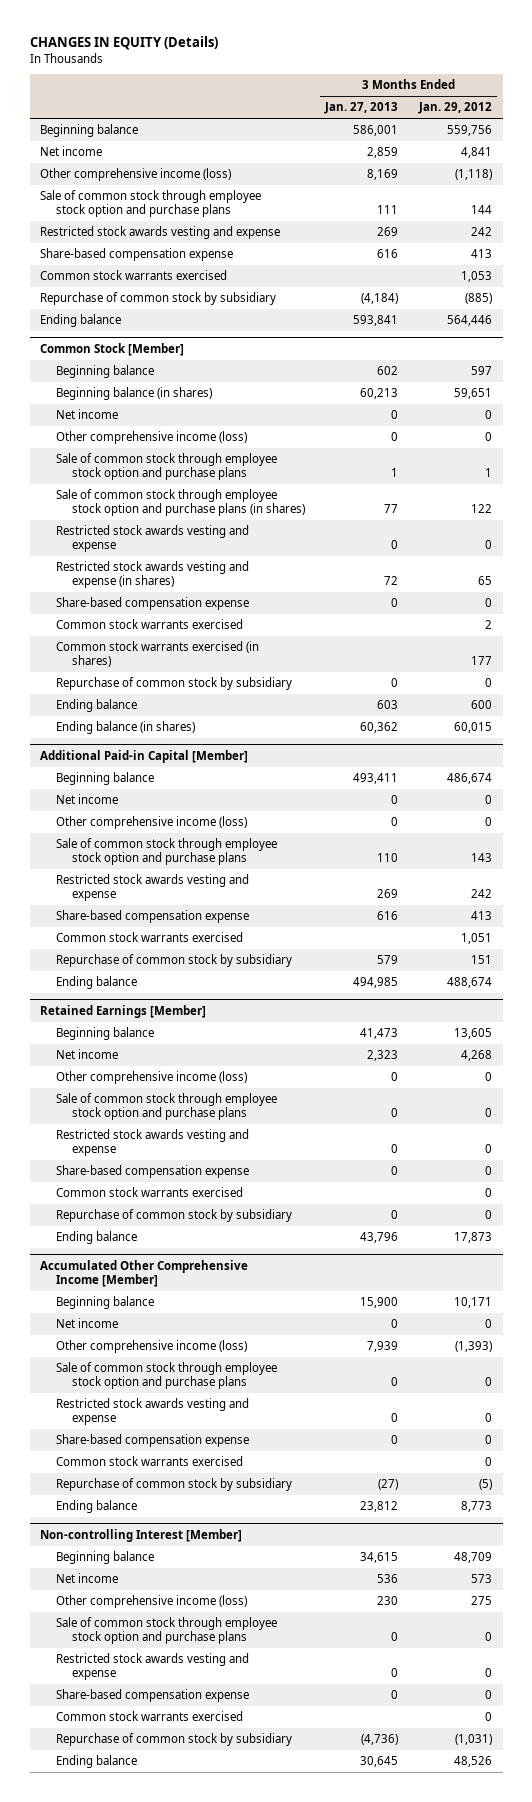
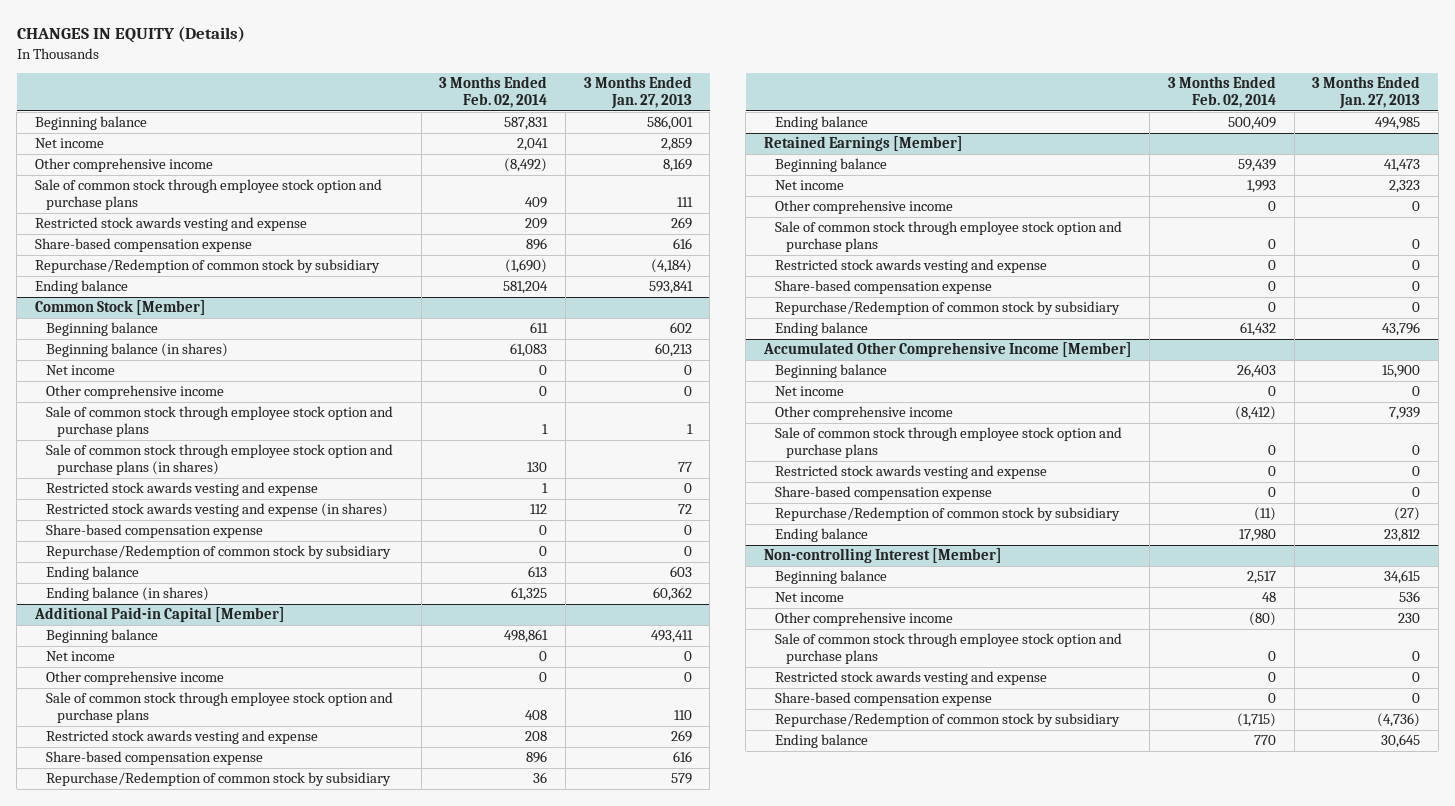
- | 3 Months Ended Jan. 27, 2013 | 3 Months Ended Jan. 29, 2012
+ | 3 Months Ended Feb. 02, 2014 | 3 Months Ended Jan. 27, 2013
- Other comprehensive income (loss) | 8,169 | (1,118)
+ Other comprehensive income | (8,492) | 8,169
- Common stock warrants exercised | | 1,053
- Repurchase of common stock by subsidiary | (4,184) | (885)
+ Repurchase/Redemption of common stock by subsidiary | (1,690) | (4,184)
@ Common Stock [Member]
- Other comprehensive income (loss) | 0 | 0
+ Other comprehensive income | 0 | 0
- Common stock warrants exercised | | 2
- Common stock warrants exercised (in shares) | | 177
- Repurchase of common stock by subsidiary | 0 | 0
+ Repurchase/Redemption of common stock by subsidiary | 0 | 0
@ Additional Paid-in Capital [Member]
- Other comprehensive income (loss) | 0 | 0
+ Other comprehensive income | 0 | 0
- Common stock warrants exercised | | 1,051
- Repurchase of common stock by subsidiary | 579 | 151
+ Repurchase/Redemption of common stock by subsidiary | 36 | 579
@ Retained Earnings [Member]
- Other comprehensive income (loss) | 0 | 0
+ Other comprehensive income | 0 | 0
- Common stock warrants exercised | | 0
- Repurchase of common stock by subsidiary | 0 | 0
+ Repurchase/Redemption of common stock by subsidiary | 0 | 0
@ Accumulated Other Comprehensive Income [Member]
- Other comprehensive income (loss) | 7,939 | (1,393)
+ Other comprehensive income | (8,412) | 7,939
- Common stock warrants exercised | | 0
- Repurchase of common stock by subsidiary | (27) | (5)
+ Repurchase/Redemption of common stock by subsidiary | (11) | (27)
@ Non-controlling Interest [Member]
- Other comprehensive income (loss) | 230 | 275
+ Other comprehensive income | (80) | 230
- Common stock warrants exercised | | 0
- Repurchase of common stock by subsidiary | (4,736) | (1,031)
+ Repurchase/Redemption of common stock by subsidiary | (1,715) | (4,736)

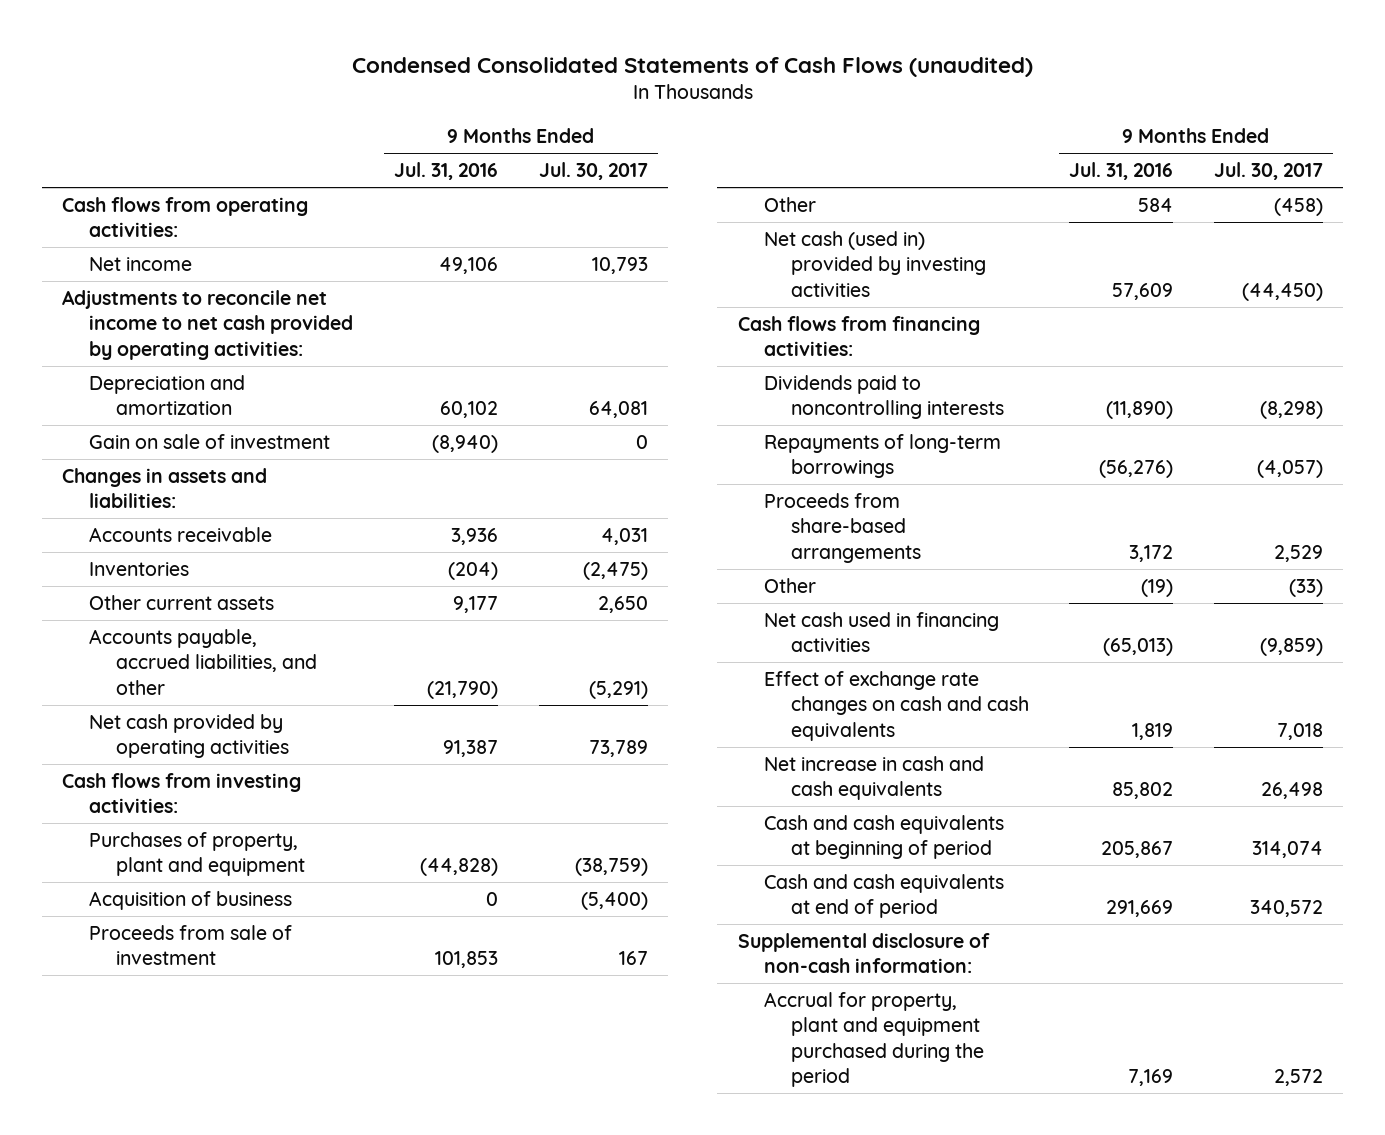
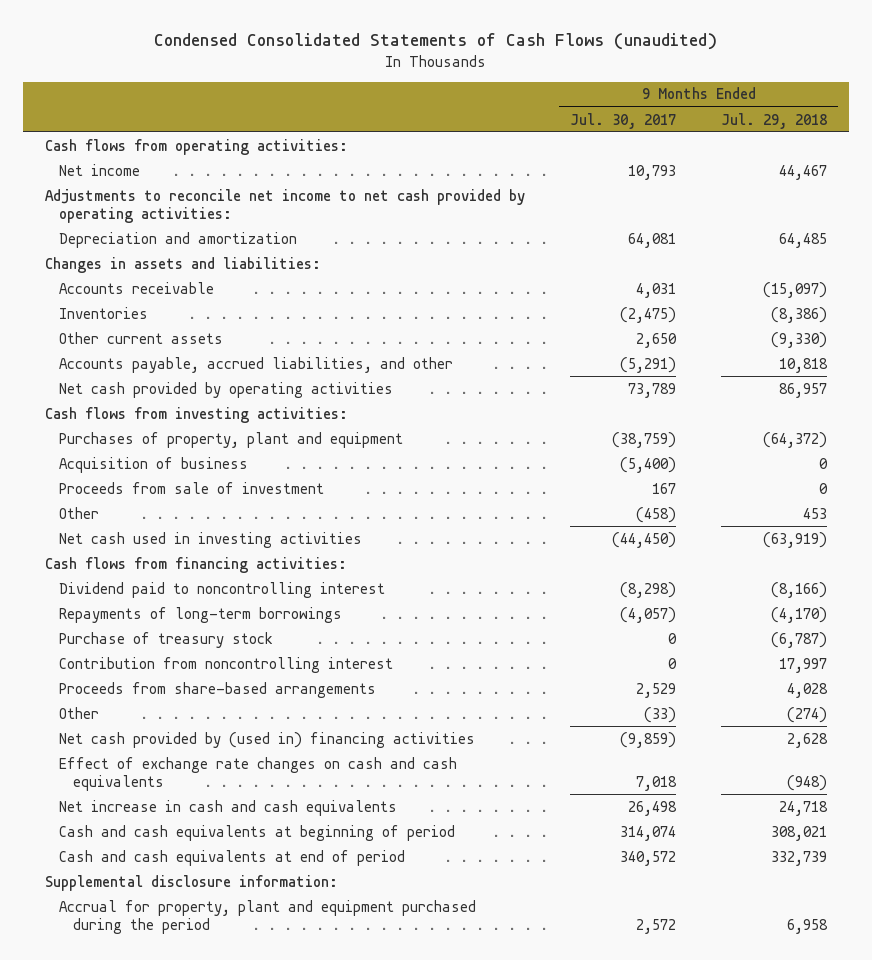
- | 9 Months Ended Jul. 31, 2016 | 9 Months Ended Jul. 30, 2017
+ | 9 Months Ended Jul. 30, 2017 | 9 Months Ended Jul. 29, 2018
- Gain on sale of investment | (8,940) | 0
- Net cash (used in) provided by investing activities | 57,609 | (44,450)
+ Net cash used in investing activities | (44,450) | (63,919)
- Dividends paid to noncontrolling interests | (11,890) | (8,298)
+ Dividend paid to noncontrolling interest | (8,298) | (8,166)
+ Purchase of treasury stock | 0 | (6,787)
+ Contribution from noncontrolling interest | 0 | 17,997
- Net cash used in financing activities | (65,013) | (9,859)
+ Net cash provided by (used in) financing activities | (9,859) | 2,628
- Supplemental disclosure of non-cash information:
+ Supplemental disclosure information:

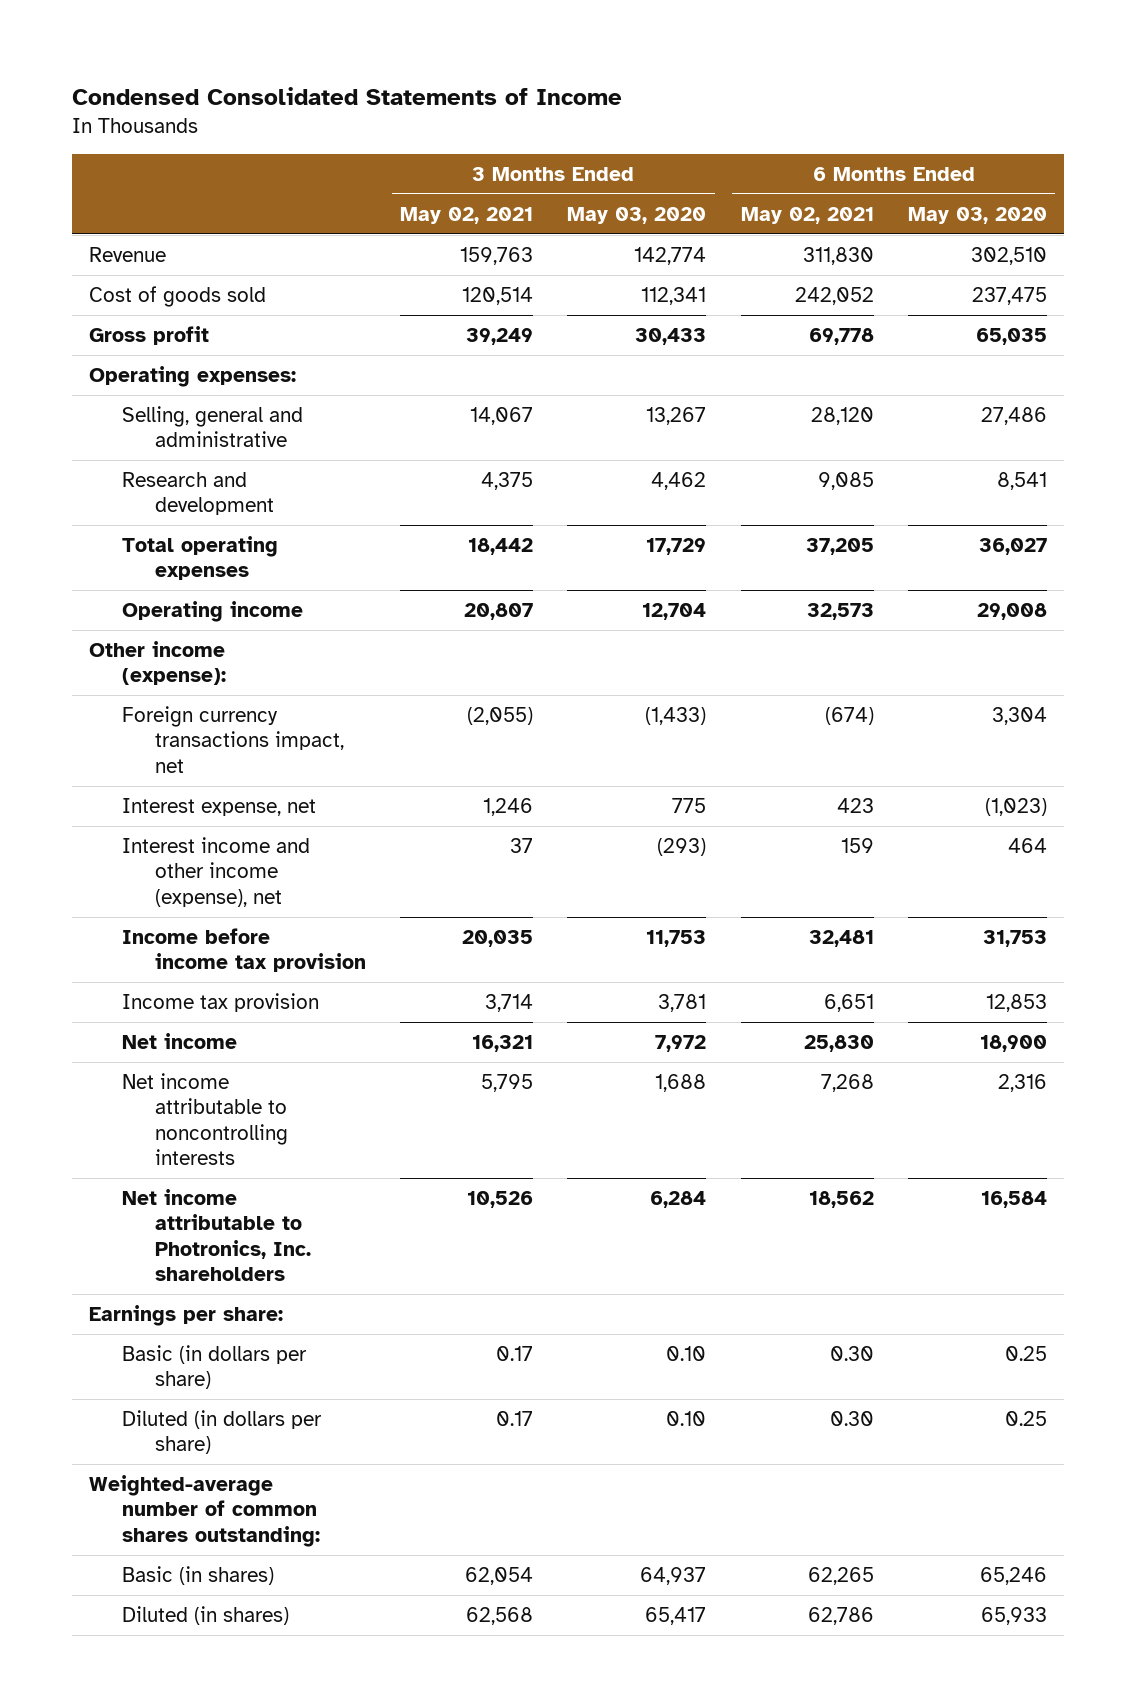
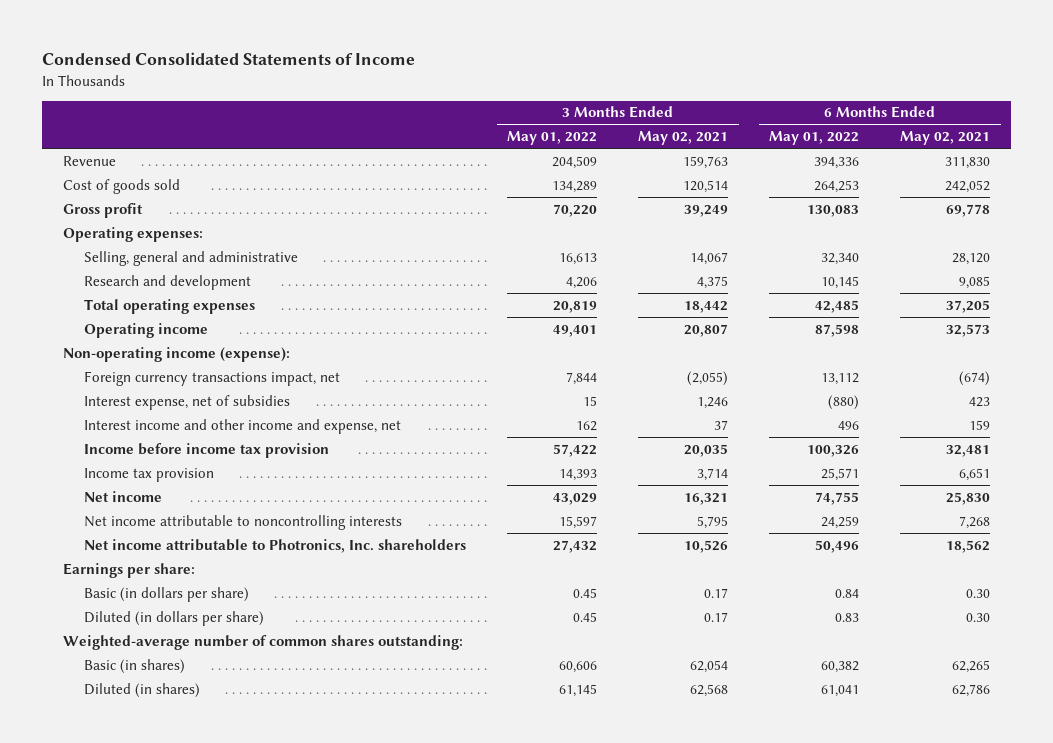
- | 3 Months Ended May 02, 2021 | 3 Months Ended May 03, 2020 | 6 Months Ended May 02, 2021 | 6 Months Ended May 03, 2020
+ | 3 Months Ended May 01, 2022 | 3 Months Ended May 02, 2021 | 6 Months Ended May 01, 2022 | 6 Months Ended May 02, 2021
- Other income (expense):
+ Non-operating income (expense):
- Interest expense, net | 1,246 | 775 | 423 | (1,023)
- Interest income and other income (expense), net | 37 | (293) | 159 | 464
+ Interest expense, net of subsidies | 15 | 1,246 | (880) | 423
+ Interest income and other income and expense, net | 162 | 37 | 496 | 159

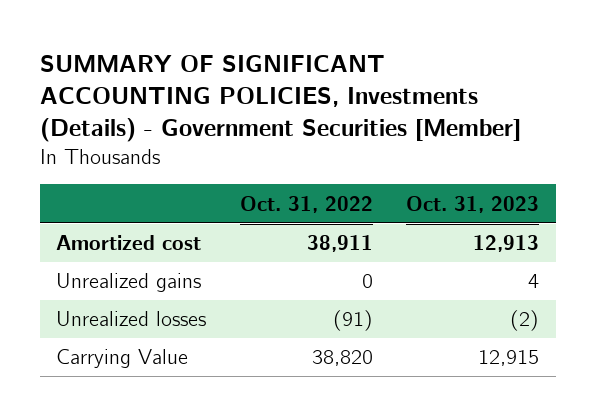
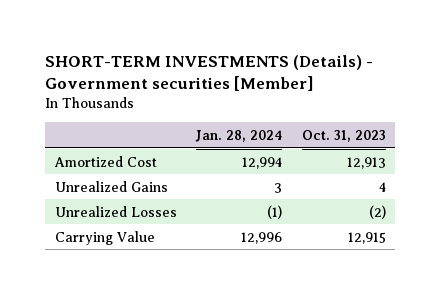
- SUMMARY OF SIGNIFICANT ACCOUNTING POLICIES, Investments (Details) - Government Securities [Member]
+ SHORT-TERM INVESTMENTS (Details) - Government securities [Member]
- | Oct. 31, 2022 | Oct. 31, 2023
+ | Jan. 28, 2024 | Oct. 31, 2023
- Amortized cost | 38,911 | 12,913
- Unrealized gains | 0 | 4
- Unrealized losses | (91) | (2)
+ Amortized Cost | 12,994 | 12,913
+ Unrealized Gains | 3 | 4
+ Unrealized Losses | (1) | (2)

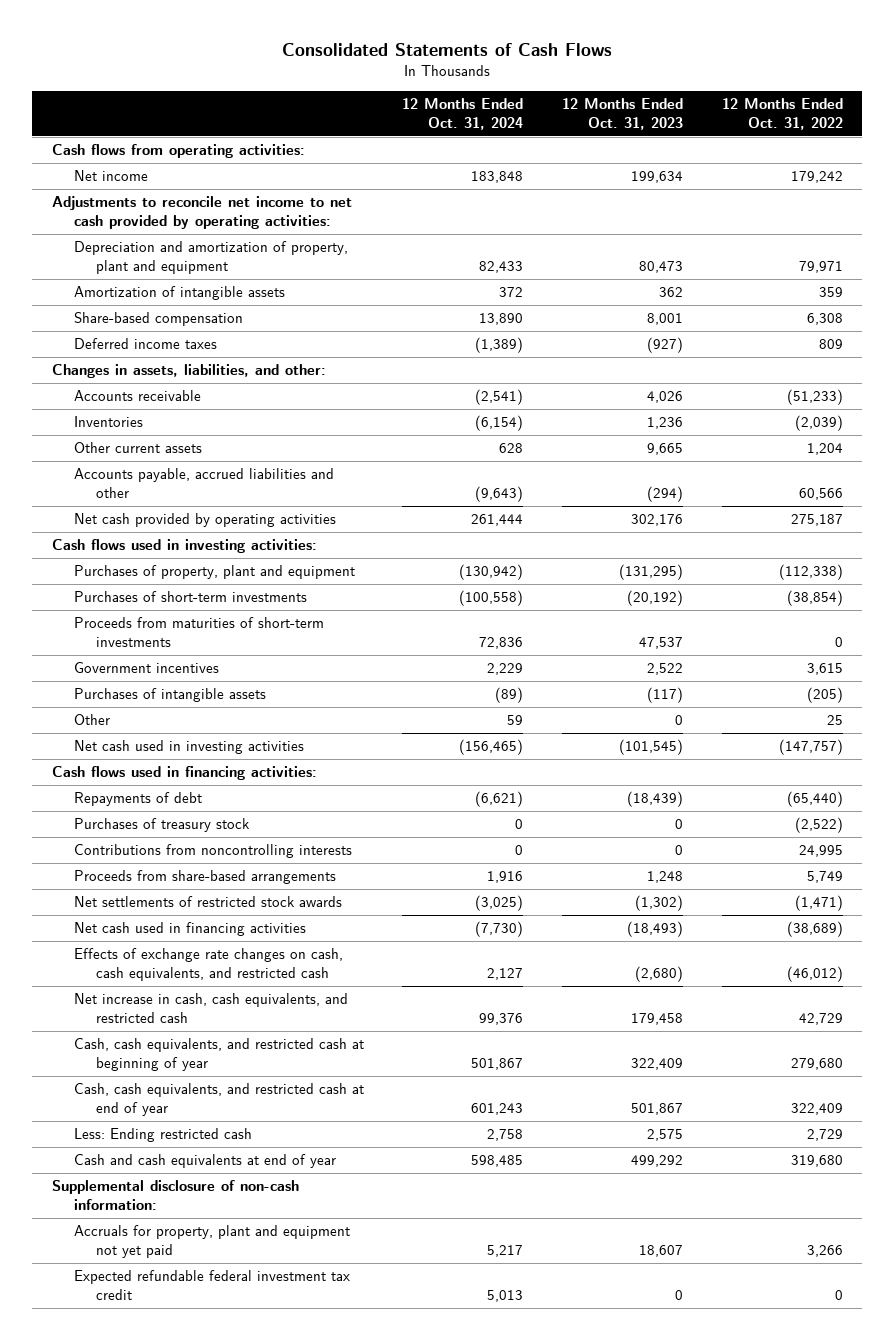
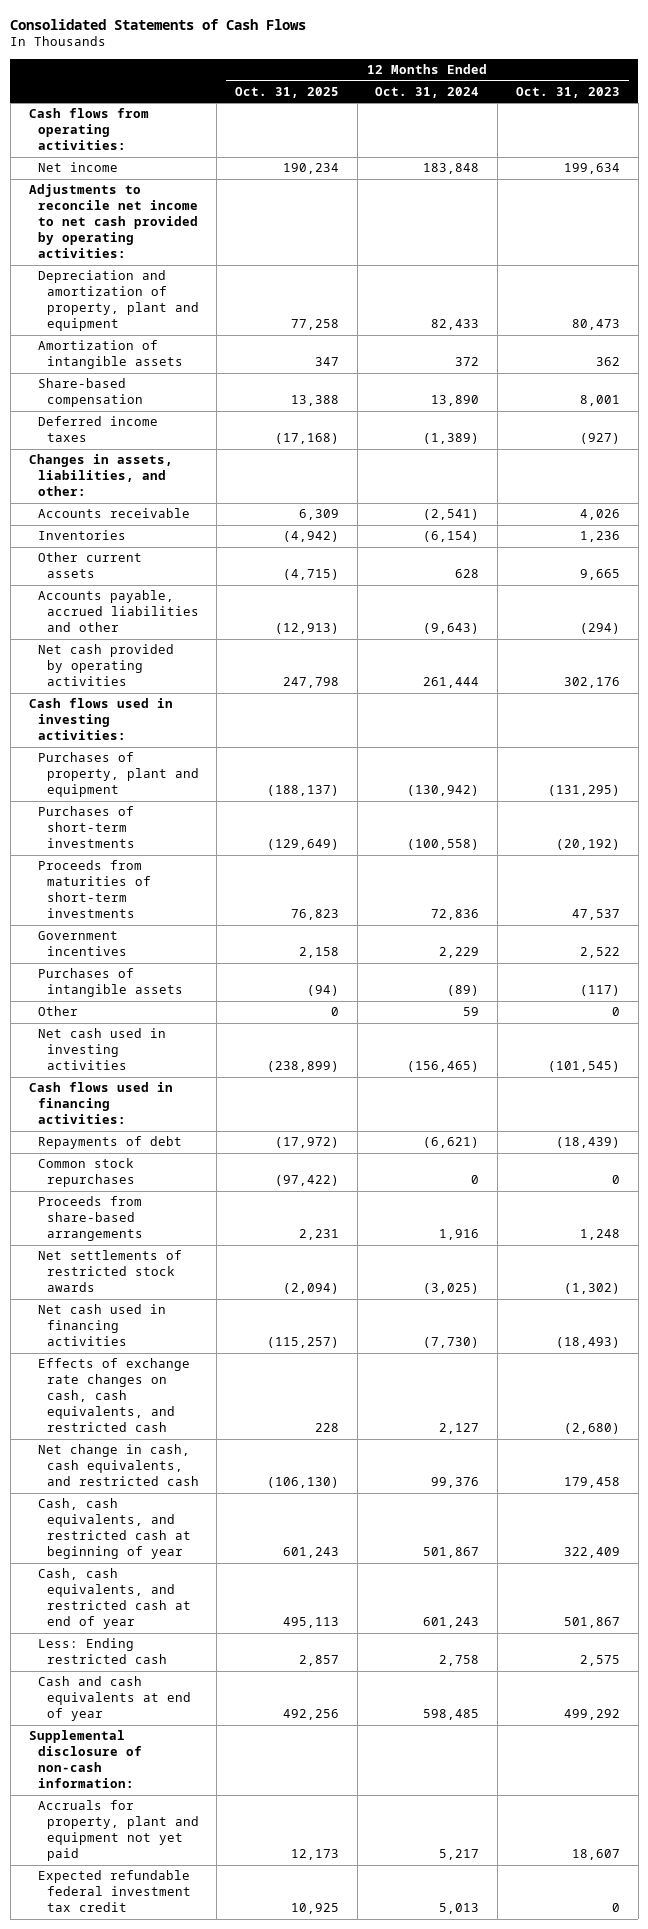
- | 12 Months Ended Oct. 31, 2024 | 12 Months Ended Oct. 31, 2023 | 12 Months Ended Oct. 31, 2022
+ | 12 Months Ended Oct. 31, 2025 | 12 Months Ended Oct. 31, 2024 | 12 Months Ended Oct. 31, 2023
- Purchases of treasury stock | 0 | 0 | (2,522)
- Contributions from noncontrolling interests | 0 | 0 | 24,995
+ Common stock repurchases | (97,422) | 0 | 0
- Net increase in cash, cash equivalents, and restricted cash | 99,376 | 179,458 | 42,729
+ Net change in cash, cash equivalents, and restricted cash | (106,130) | 99,376 | 179,458

